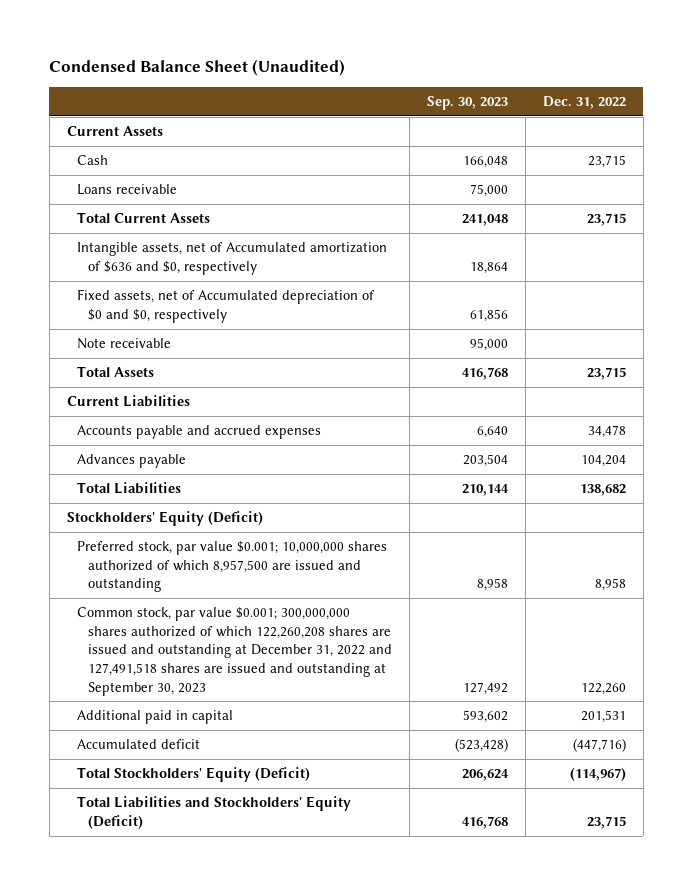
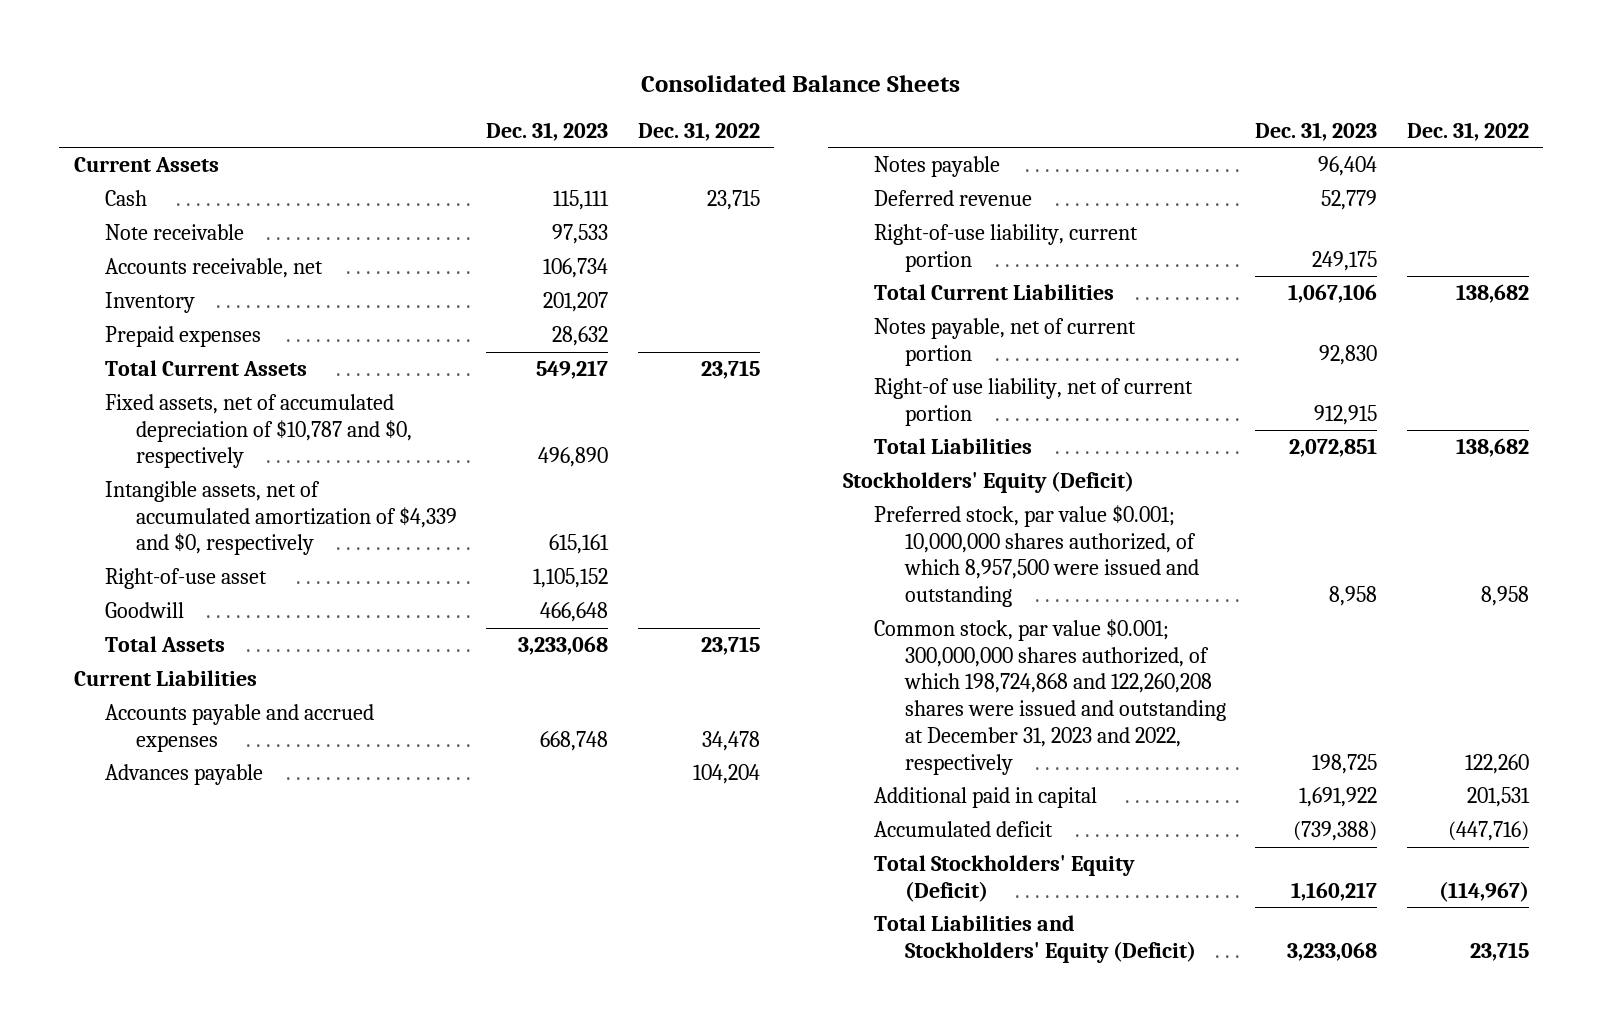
- Condensed Balance Sheet (Unaudited)
+ Consolidated Balance Sheets
- | Sep. 30, 2023 | Dec. 31, 2022
+ | Dec. 31, 2023 | Dec. 31, 2022
- Loans receivable | 75,000 |
- Intangible assets, net of Accumulated amortization of $636 and $0, respectively | 18,864 |
- Fixed assets, net of Accumulated depreciation of $0 and $0, respectively | 61,856 |
+ Accounts receivable, net | 106,734 |
+ Inventory | 201,207 |
+ Prepaid expenses | 28,632 |
moved down: Total Current Assets | 549,217 | 23,715
+ Fixed assets, net of accumulated depreciation of $10,787 and $0, respectively | 496,890 |
+ Intangible assets, net of accumulated amortization of $4,339 and $0, respectively | 615,161 |
+ Right-of-use asset | 1,105,152 |
+ Goodwill | 466,648 |
+ Notes payable | 96,404 |
+ Deferred revenue | 52,779 |
+ Right-of-use liability, current portion | 249,175 |
+ Total Current Liabilities | 1,067,106 | 138,682
+ Notes payable, net of current portion | 92,830 |
+ Right-of use liability, net of current portion | 912,915 |
- Preferred stock, par value $0.001; 10,000,000 shares authorized of which 8,957,500 are issued and outstanding | 8,958 | 8,958
- Common stock, par value $0.001; 300,000,000 shares authorized of which 122,260,208 shares are issued and outstanding at December 31, 2022 and 127,491,518 shares are issued and outstanding at September 30, 2023 | 127,492 | 122,260
+ Preferred stock, par value $0.001; 10,000,000 shares authorized, of which 8,957,500 were issued and outstanding | 8,958 | 8,958
+ Common stock, par value $0.001; 300,000,000 shares authorized, of which 198,724,868 and 122,260,208 shares were issued and outstanding at December 31, 2023 and 2022, respectively | 198,725 | 122,260

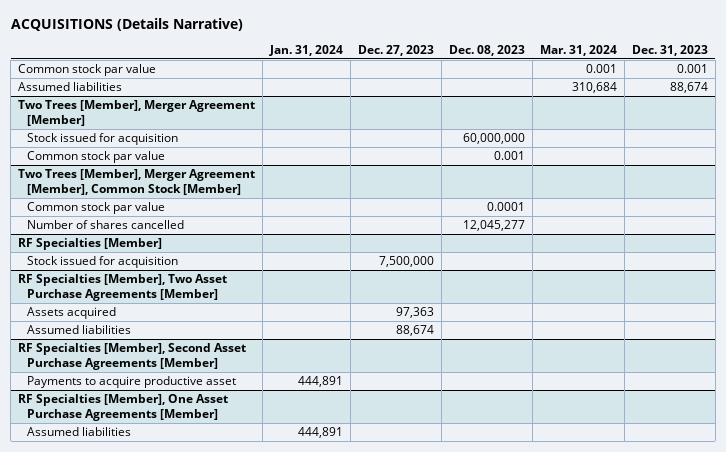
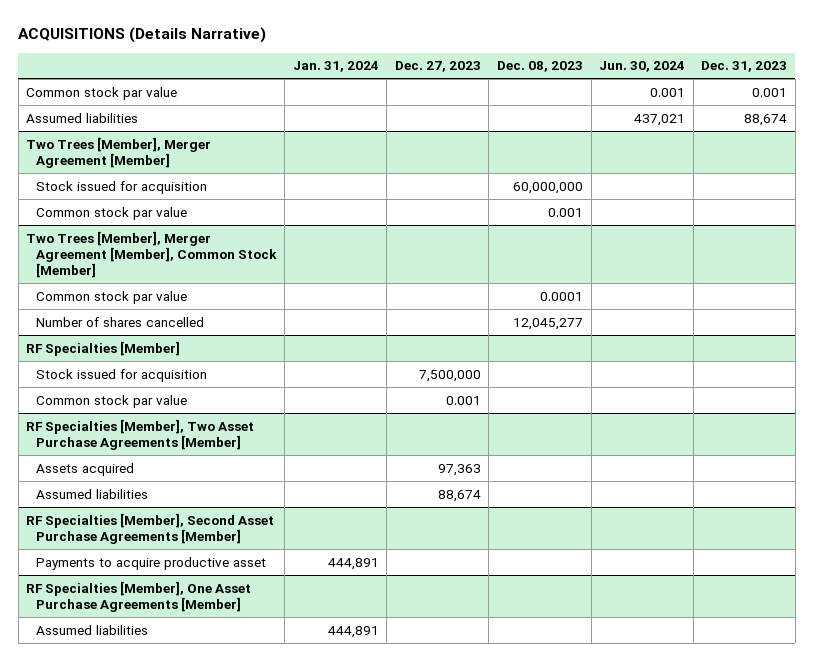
- | Jan. 31, 2024 | Dec. 27, 2023 | Dec. 08, 2023 | Mar. 31, 2024 | Dec. 31, 2023
+ | Jan. 31, 2024 | Dec. 27, 2023 | Dec. 08, 2023 | Jun. 30, 2024 | Dec. 31, 2023
@ RF Specialties [Member]
+ Common stock par value | | 0.001 | | |

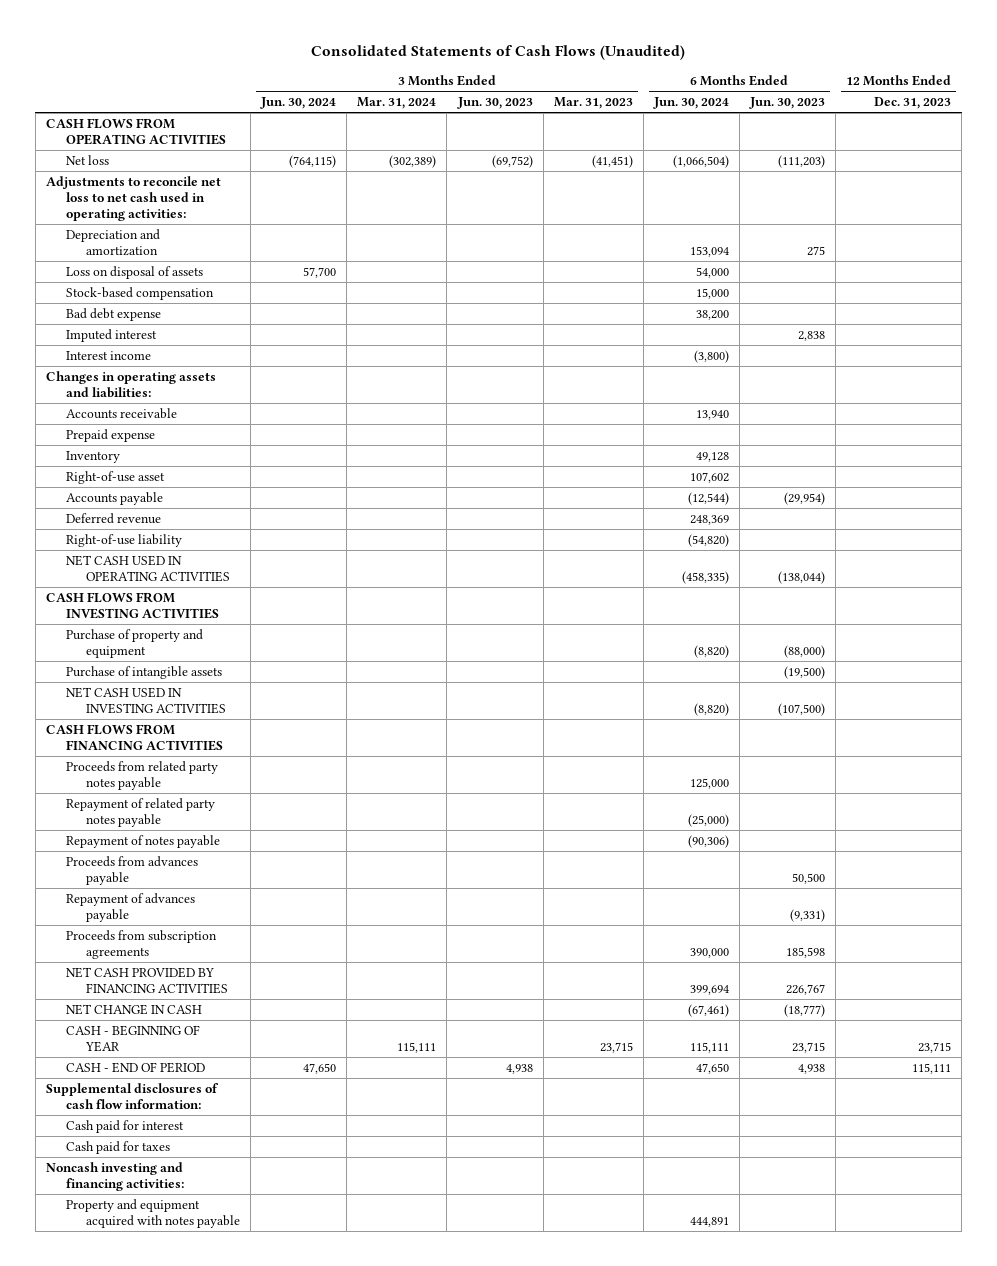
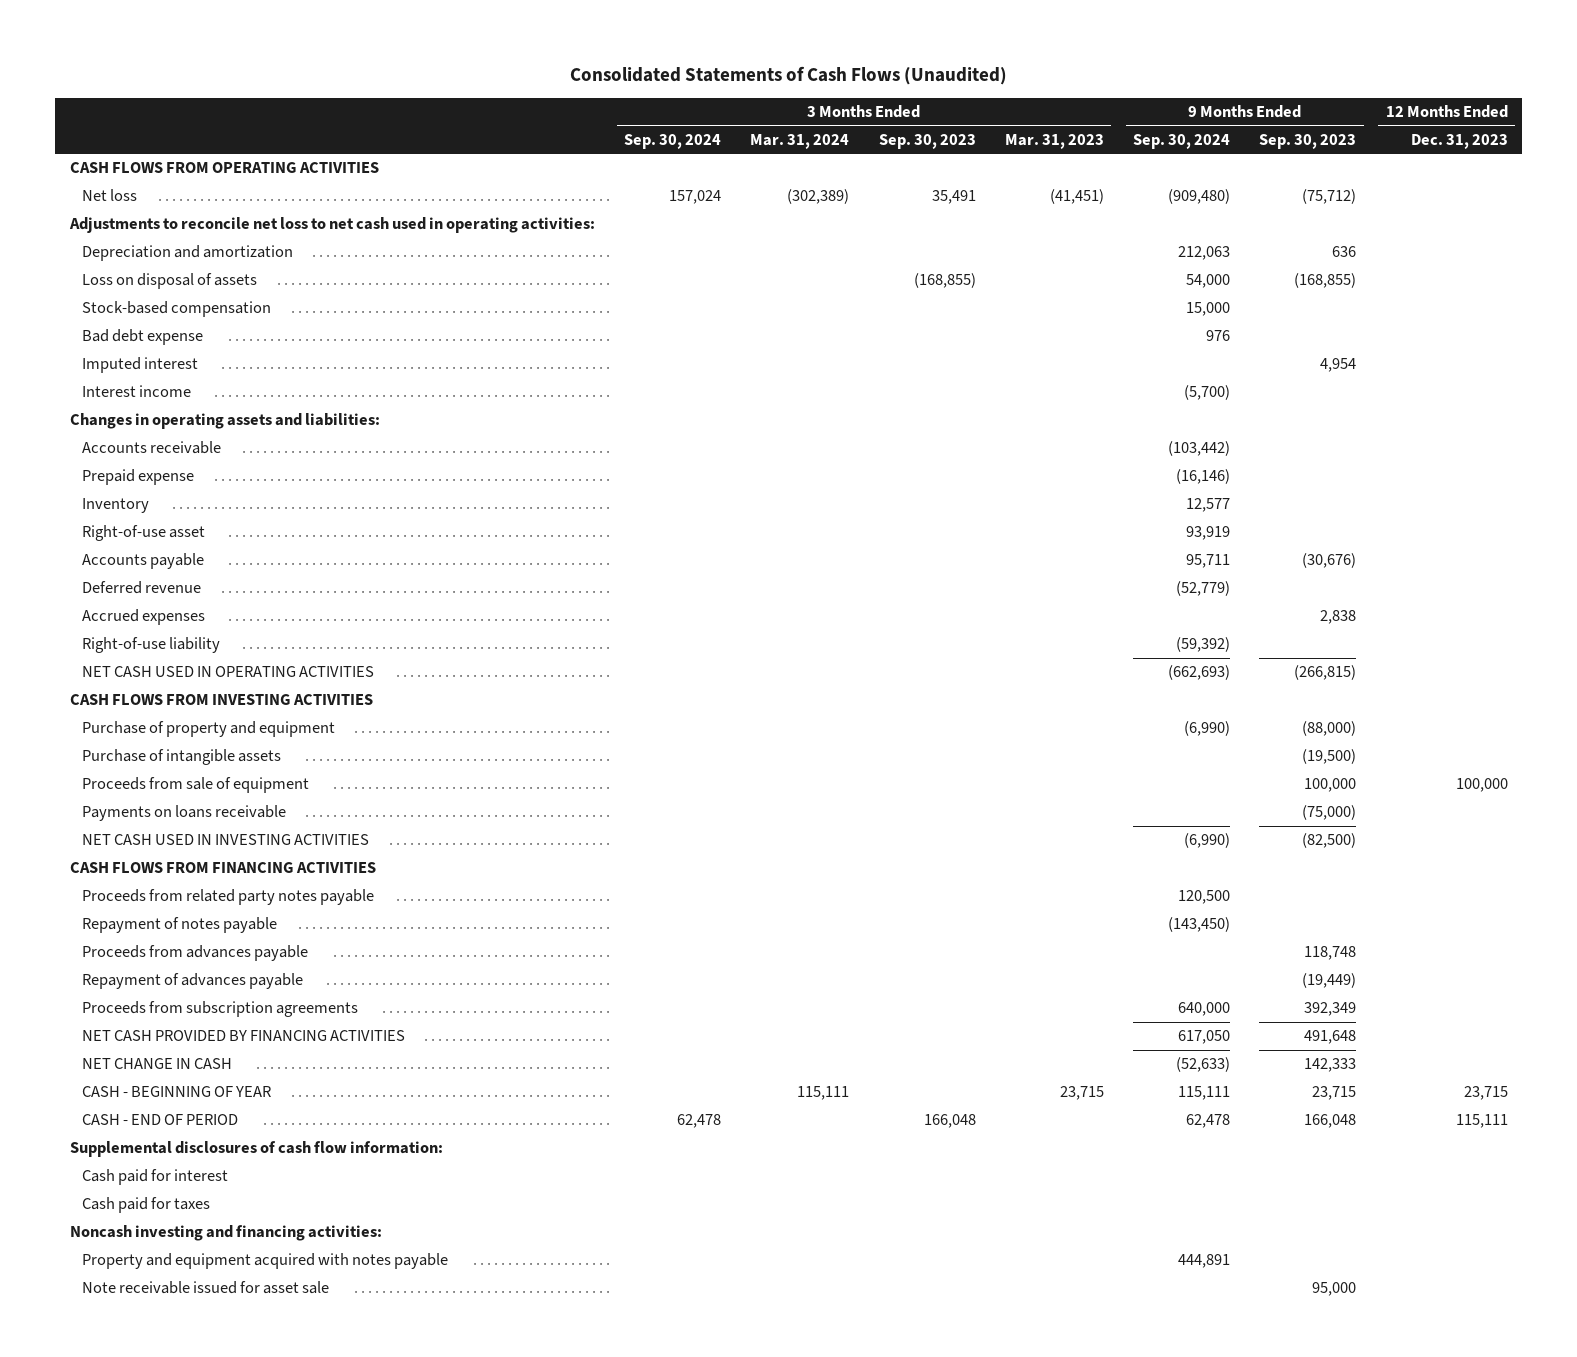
- | 3 Months Ended Jun. 30, 2024 | 3 Months Ended Mar. 31, 2024 | 3 Months Ended Jun. 30, 2023 | 3 Months Ended Mar. 31, 2023 | 6 Months Ended Jun. 30, 2024 | 6 Months Ended Jun. 30, 2023 | 12 Months Ended Dec. 31, 2023
+ | 3 Months Ended Sep. 30, 2024 | 3 Months Ended Mar. 31, 2024 | 3 Months Ended Sep. 30, 2023 | 3 Months Ended Mar. 31, 2023 | 9 Months Ended Sep. 30, 2024 | 9 Months Ended Sep. 30, 2023 | 12 Months Ended Dec. 31, 2023
+ Accrued expenses | | | | | | 2,838 |
+ Proceeds from sale of equipment | | | | | | 100,000 | 100,000
+ Payments on loans receivable | | | | | | (75,000) |
- Repayment of related party notes payable | | | | | (25,000) | |
+ Note receivable issued for asset sale | | | | | | 95,000 |

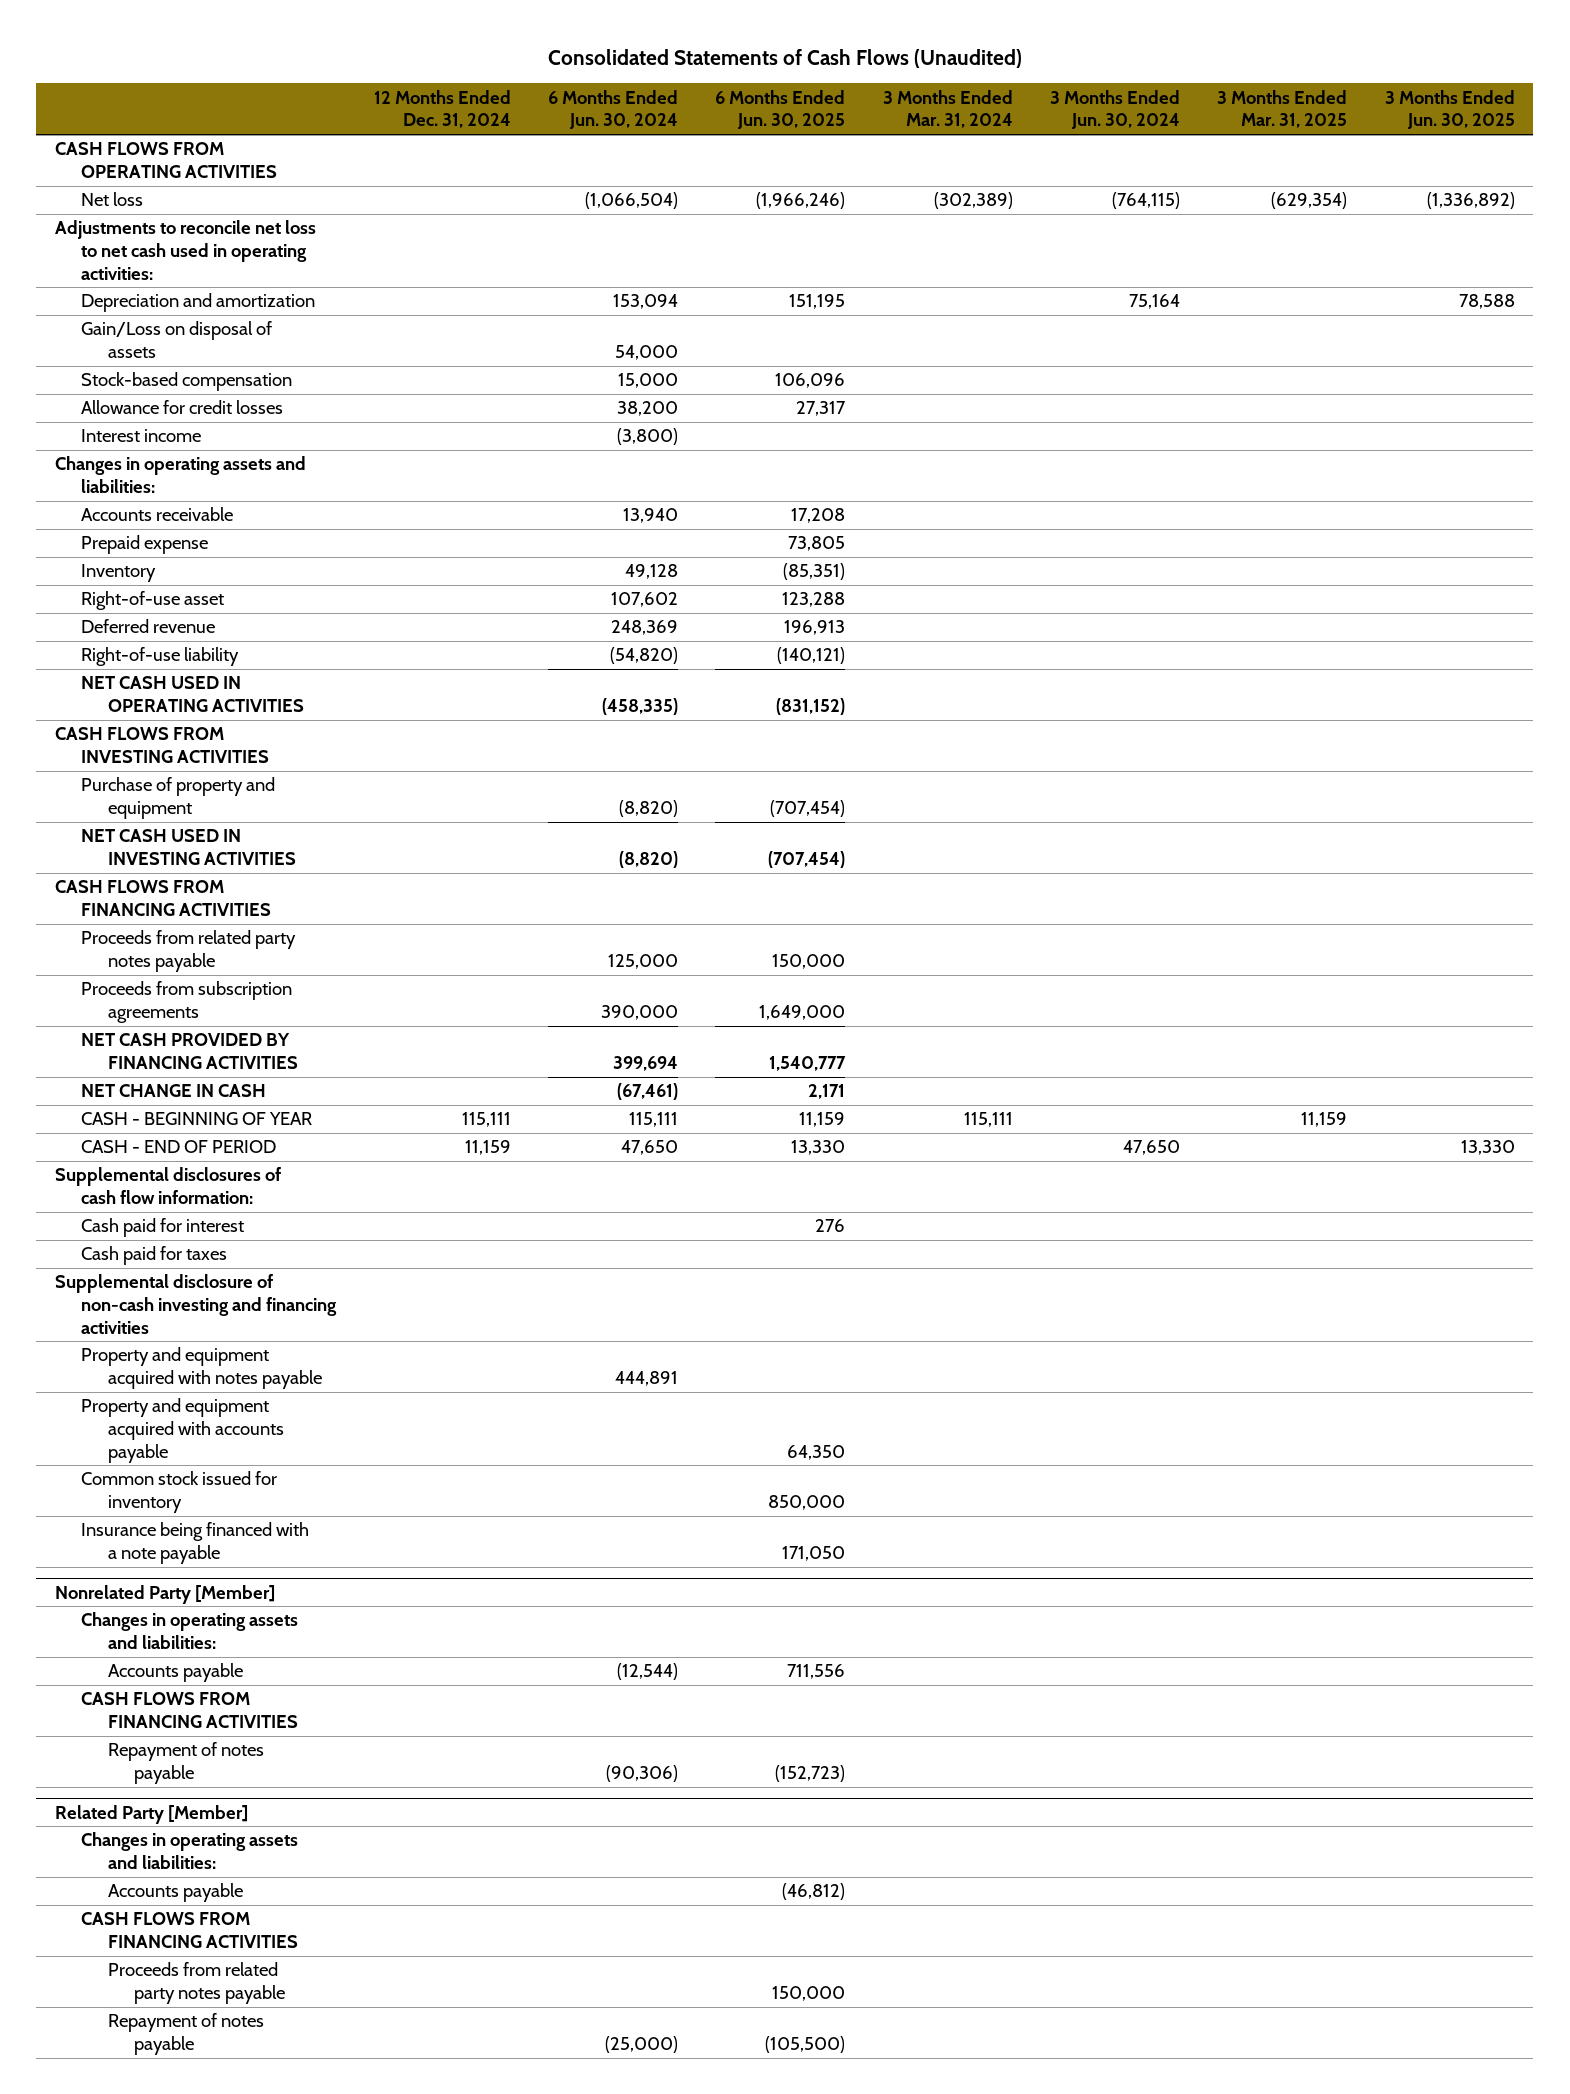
- | 3 Months Ended Sep. 30, 2024 | 3 Months Ended Mar. 31, 2024 | 3 Months Ended Sep. 30, 2023 | 3 Months Ended Mar. 31, 2023 | 9 Months Ended Sep. 30, 2024 | 9 Months Ended Sep. 30, 2023 | 12 Months Ended Dec. 31, 2023
+ | 12 Months Ended Dec. 31, 2024 | 6 Months Ended Jun. 30, 2024 | 6 Months Ended Jun. 30, 2025 | 3 Months Ended Mar. 31, 2024 | 3 Months Ended Jun. 30, 2024 | 3 Months Ended Mar. 31, 2025 | 3 Months Ended Jun. 30, 2025
- Loss on disposal of assets | | | (168,855) | | 54,000 | (168,855) |
+ Gain/Loss on disposal of assets | | 54,000 | | | | |
- Bad debt expense | | | | | 976 | |
- Imputed interest | | | | | | 4,954 |
+ Allowance for credit losses | | 38,200 | 27,317 | | | |
- Accounts payable | | | | | 95,711 | (30,676) |
- Accrued expenses | | | | | | 2,838 |
- Purchase of intangible assets | | | | | | (19,500) |
- Proceeds from sale of equipment | | | | | | 100,000 | 100,000
- Payments on loans receivable | | | | | | (75,000) |
- Repayment of notes payable | | | | | (143,450) | |
- Proceeds from advances payable | | | | | | 118,748 |
- Repayment of advances payable | | | | | | (19,449) |
- Noncash investing and financing activities:
+ Supplemental disclosure of non-cash investing and financing activities
- Note receivable issued for asset sale | | | | | | 95,000 |
+ Property and equipment acquired with accounts payable | | | 64,350 | | | |
+ Common stock issued for inventory | | | 850,000 | | | |
+ Insurance being financed with a note payable | | | 171,050 | | | |
+ Nonrelated Party [Member]
+ Changes in operating assets and liabilities:
+ Accounts payable | | (12,544) | 711,556 | | | |
+ CASH FLOWS FROM FINANCING ACTIVITIES
+ Repayment of notes payable | | (90,306) | (152,723) | | | |
+ Related Party [Member]
+ Changes in operating assets and liabilities:
+ Accounts payable | | | (46,812) | | | |
+ CASH FLOWS FROM FINANCING ACTIVITIES
+ Proceeds from related party notes payable | | | 150,000 | | | |
+ Repayment of notes payable | | (25,000) | (105,500) | | | |

